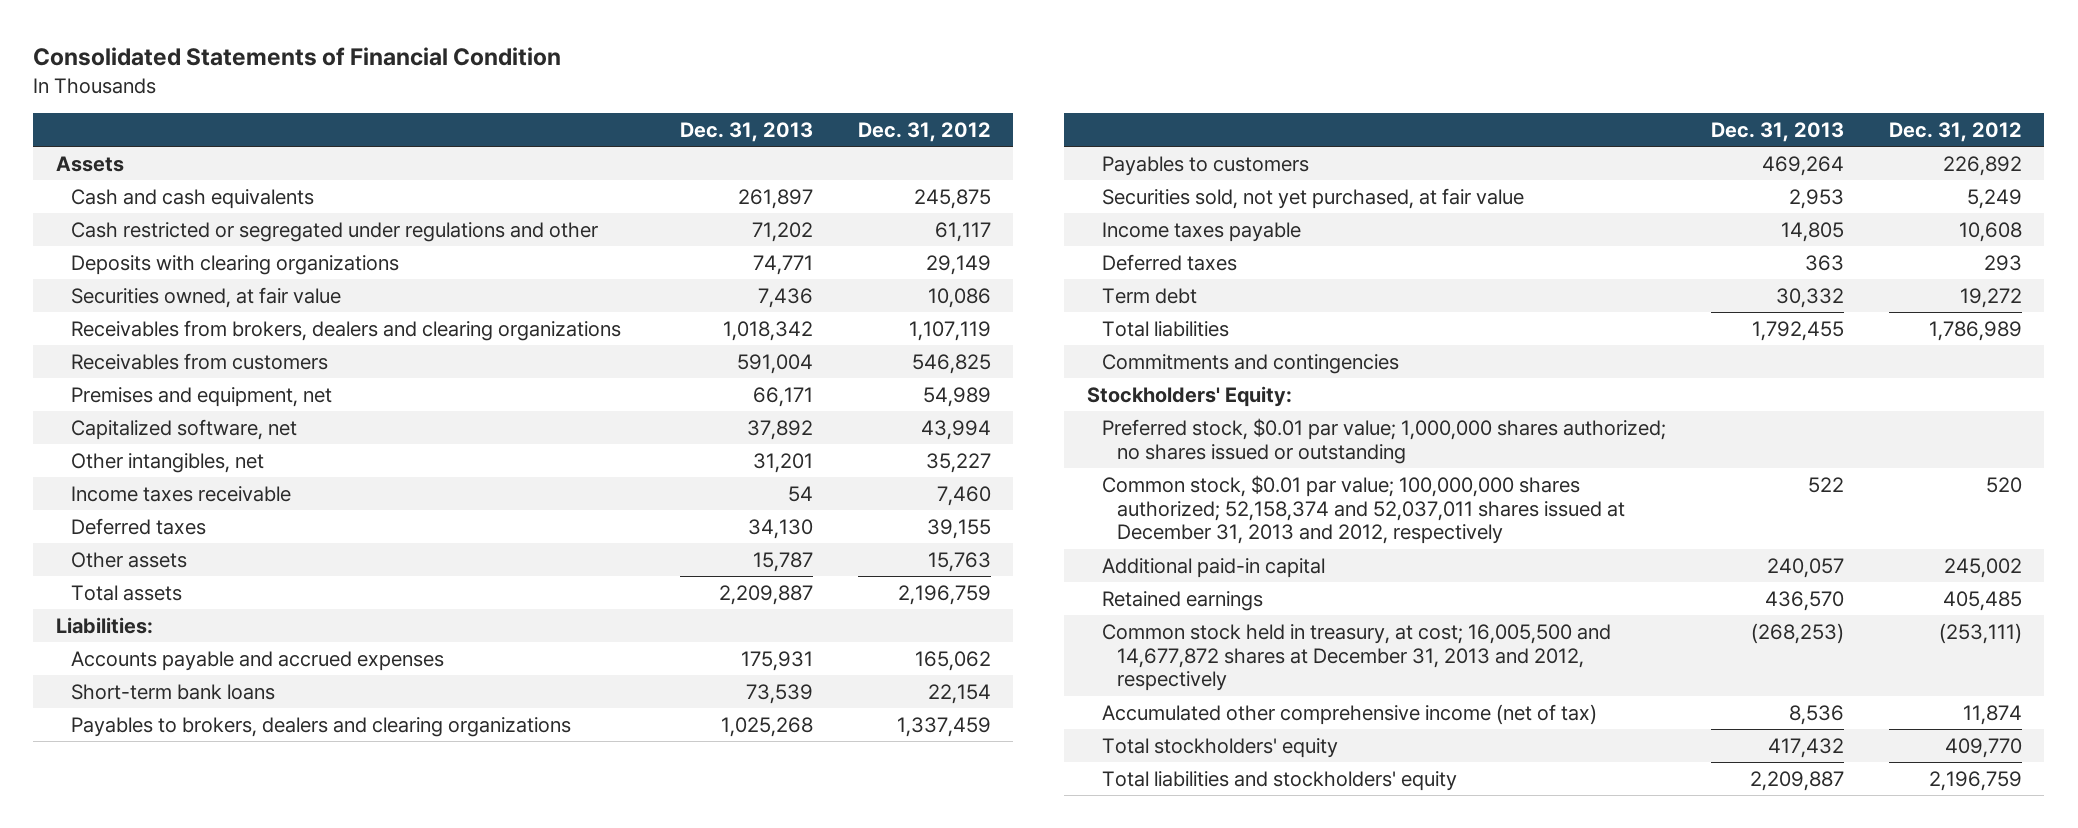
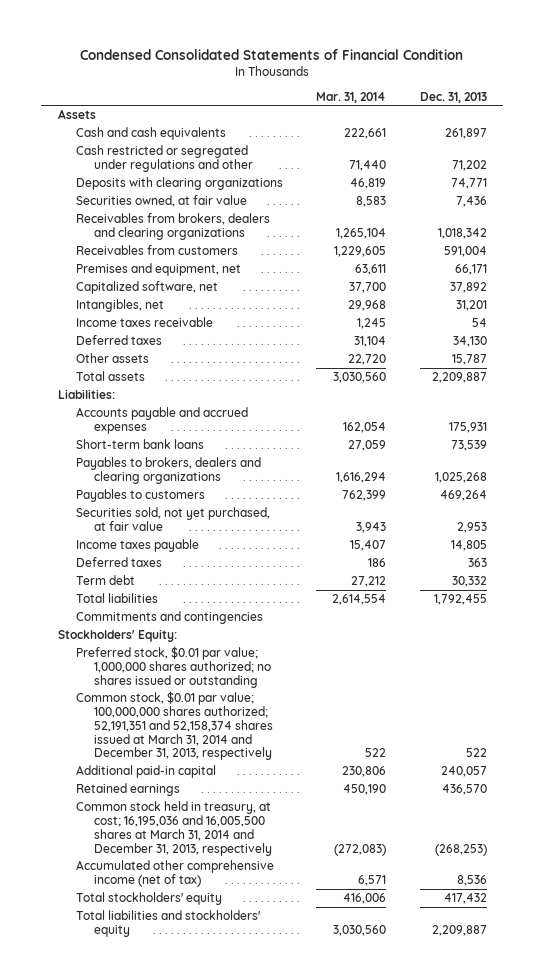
- Consolidated Statements of Financial Condition
+ Condensed Consolidated Statements of Financial Condition
- | Dec. 31, 2013 | Dec. 31, 2012
+ | Mar. 31, 2014 | Dec. 31, 2013
- Other intangibles, net | 31,201 | 35,227
+ Intangibles, net | 29,968 | 31,201
- Common stock, $0.01 par value; 100,000,000 shares authorized; 52,158,374 and 52,037,011 shares issued at December 31, 2013 and 2012, respectively | 522 | 520
+ Common stock, $0.01 par value; 100,000,000 shares authorized; 52,191,351 and 52,158,374 shares issued at March 31, 2014 and December 31, 2013, respectively | 522 | 522
- Common stock held in treasury, at cost; 16,005,500 and 14,677,872 shares at December 31, 2013 and 2012, respectively | (268,253) | (253,111)
+ Common stock held in treasury, at cost; 16,195,036 and 16,005,500 shares at March 31, 2014 and December 31, 2013, respectively | (272,083) | (268,253)

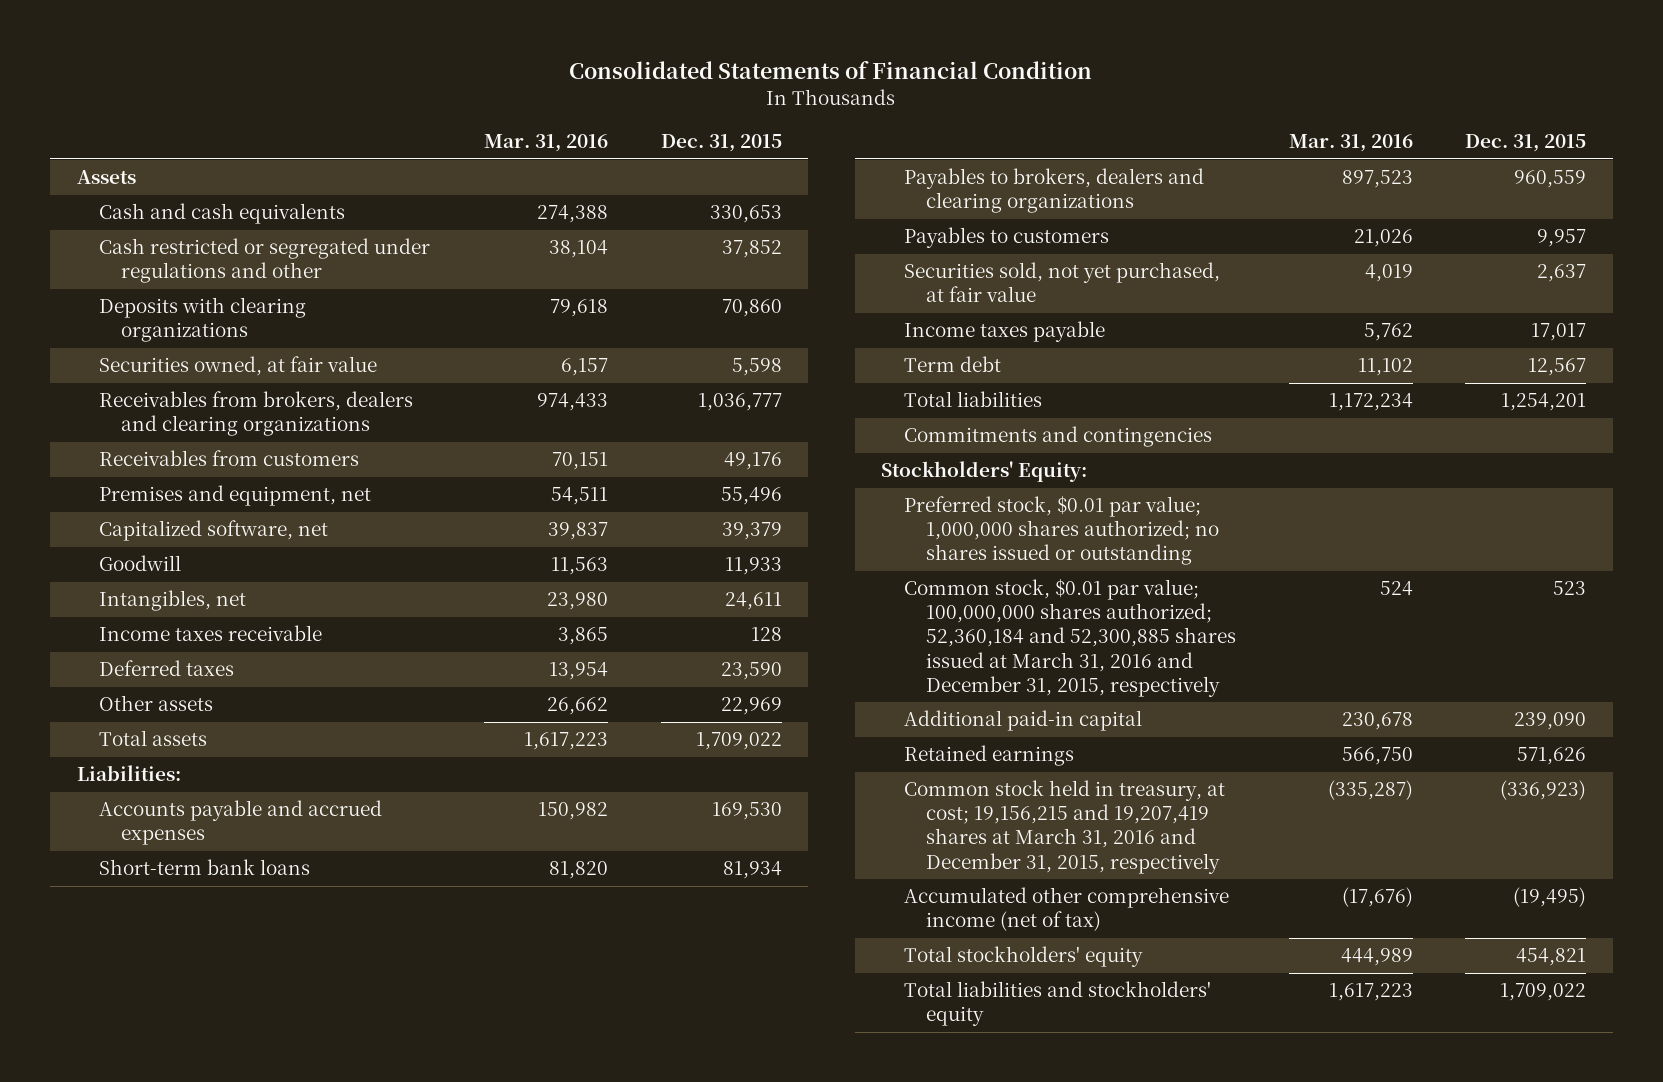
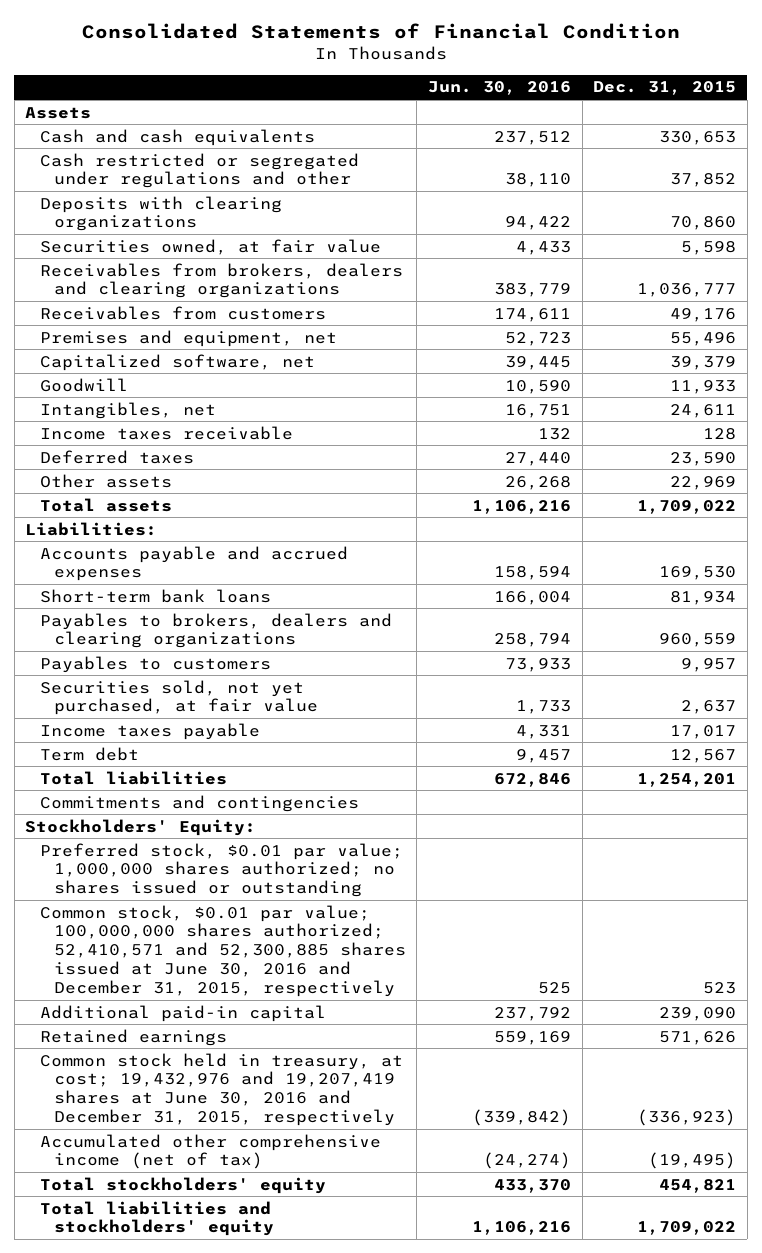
- | Mar. 31, 2016 | Dec. 31, 2015
+ | Jun. 30, 2016 | Dec. 31, 2015
- Common stock, $0.01 par value; 100,000,000 shares authorized; 52,360,184 and 52,300,885 shares issued at March 31, 2016 and December 31, 2015, respectively | 524 | 523
+ Common stock, $0.01 par value; 100,000,000 shares authorized; 52,410,571 and 52,300,885 shares issued at June 30, 2016 and December 31, 2015, respectively | 525 | 523
- Common stock held in treasury, at cost; 19,156,215 and 19,207,419 shares at March 31, 2016 and December 31, 2015, respectively | (335,287) | (336,923)
+ Common stock held in treasury, at cost; 19,432,976 and 19,207,419 shares at June 30, 2016 and December 31, 2015, respectively | (339,842) | (336,923)

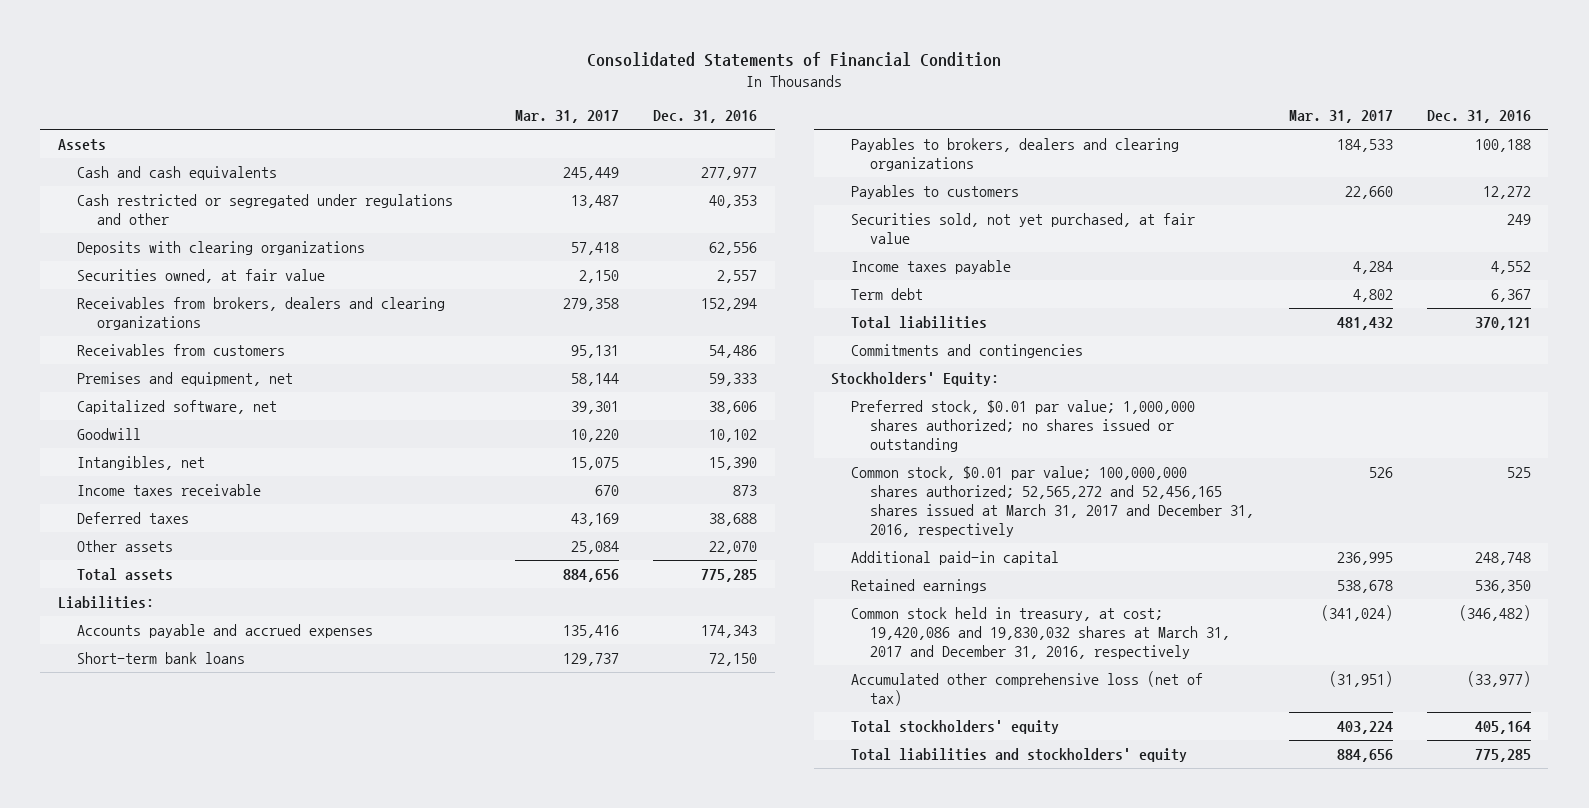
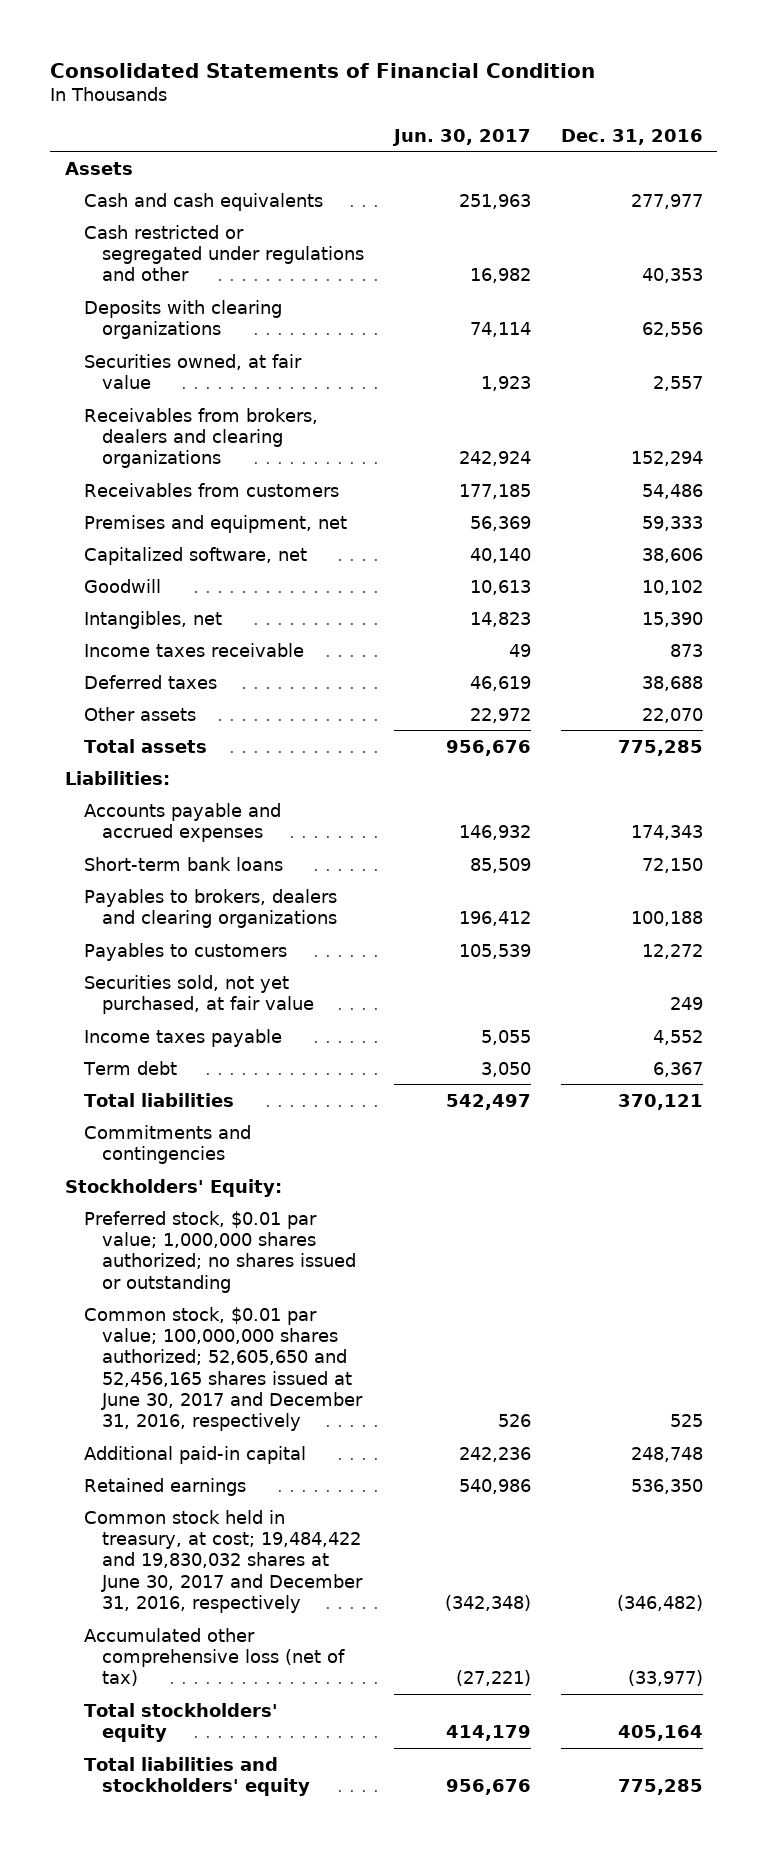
- | Mar. 31, 2017 | Dec. 31, 2016
+ | Jun. 30, 2017 | Dec. 31, 2016
- Common stock, $0.01 par value; 100,000,000 shares authorized; 52,565,272 and 52,456,165 shares issued at March 31, 2017 and December 31, 2016, respectively | 526 | 525
+ Common stock, $0.01 par value; 100,000,000 shares authorized; 52,605,650 and 52,456,165 shares issued at June 30, 2017 and December 31, 2016, respectively | 526 | 525
- Common stock held in treasury, at cost; 19,420,086 and 19,830,032 shares at March 31, 2017 and December 31, 2016, respectively | (341,024) | (346,482)
+ Common stock held in treasury, at cost; 19,484,422 and 19,830,032 shares at June 30, 2017 and December 31, 2016, respectively | (342,348) | (346,482)

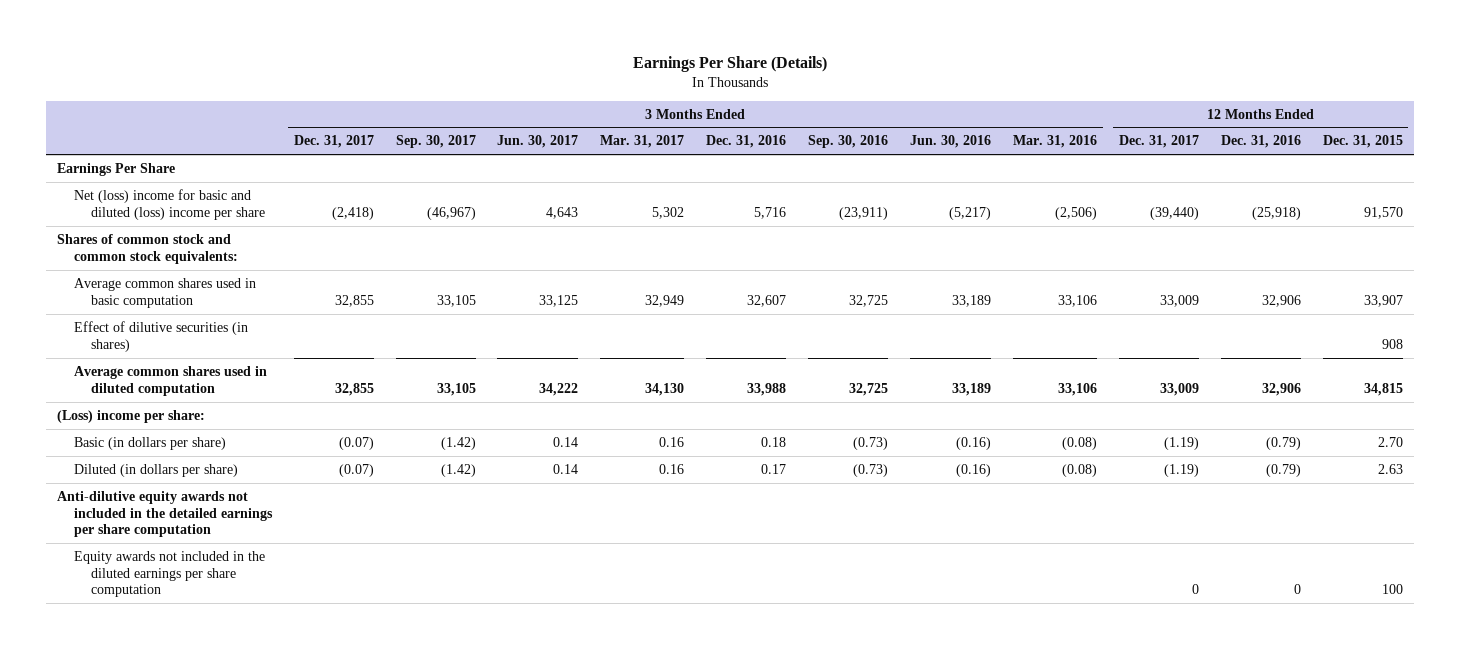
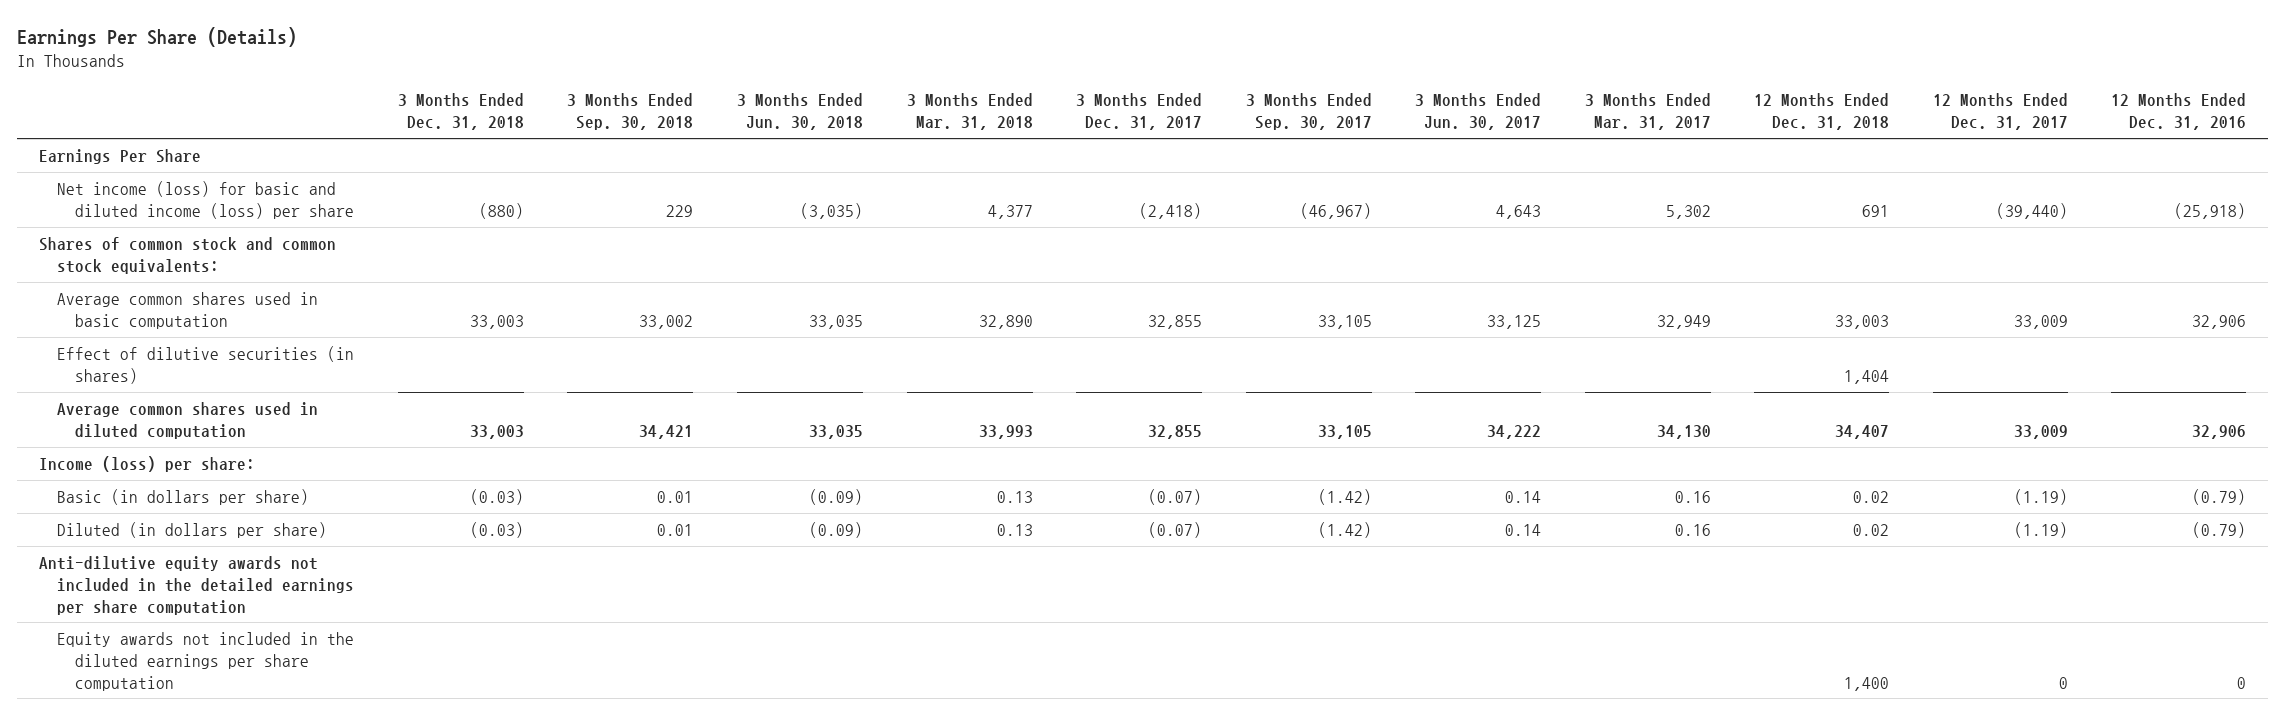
- | 3 Months Ended Dec. 31, 2017 | 3 Months Ended Sep. 30, 2017 | 3 Months Ended Jun. 30, 2017 | 3 Months Ended Mar. 31, 2017 | 3 Months Ended Dec. 31, 2016 | 3 Months Ended Sep. 30, 2016 | 3 Months Ended Jun. 30, 2016 | 3 Months Ended Mar. 31, 2016 | 12 Months Ended Dec. 31, 2017 | 12 Months Ended Dec. 31, 2016 | 12 Months Ended Dec. 31, 2015
+ | 3 Months Ended Dec. 31, 2018 | 3 Months Ended Sep. 30, 2018 | 3 Months Ended Jun. 30, 2018 | 3 Months Ended Mar. 31, 2018 | 3 Months Ended Dec. 31, 2017 | 3 Months Ended Sep. 30, 2017 | 3 Months Ended Jun. 30, 2017 | 3 Months Ended Mar. 31, 2017 | 12 Months Ended Dec. 31, 2018 | 12 Months Ended Dec. 31, 2017 | 12 Months Ended Dec. 31, 2016
- Net (loss) income for basic and diluted (loss) income per share | (2,418) | (46,967) | 4,643 | 5,302 | 5,716 | (23,911) | (5,217) | (2,506) | (39,440) | (25,918) | 91,570
+ Net income (loss) for basic and diluted income (loss) per share | (880) | 229 | (3,035) | 4,377 | (2,418) | (46,967) | 4,643 | 5,302 | 691 | (39,440) | (25,918)
- (Loss) income per share:
+ Income (loss) per share:

